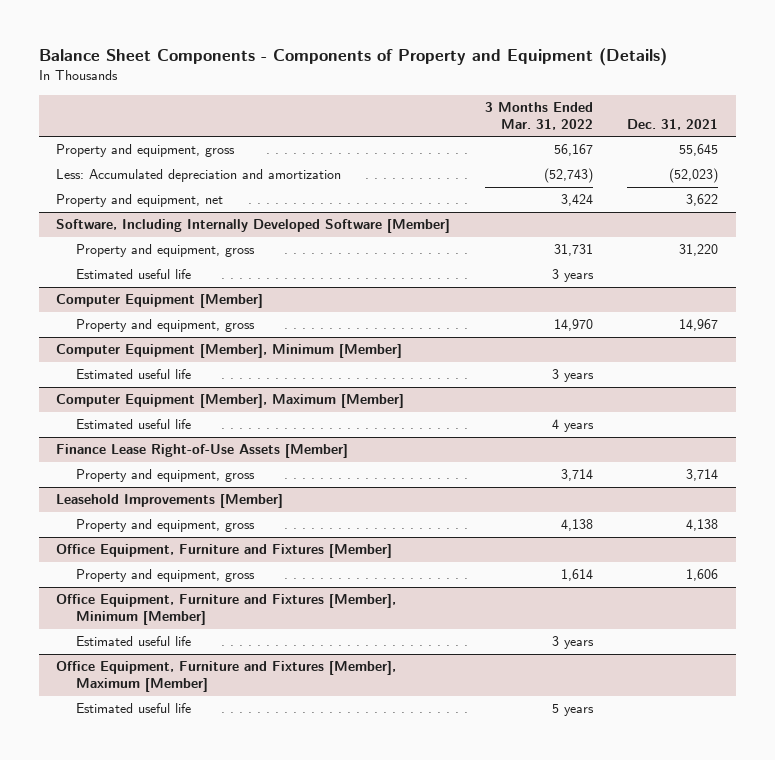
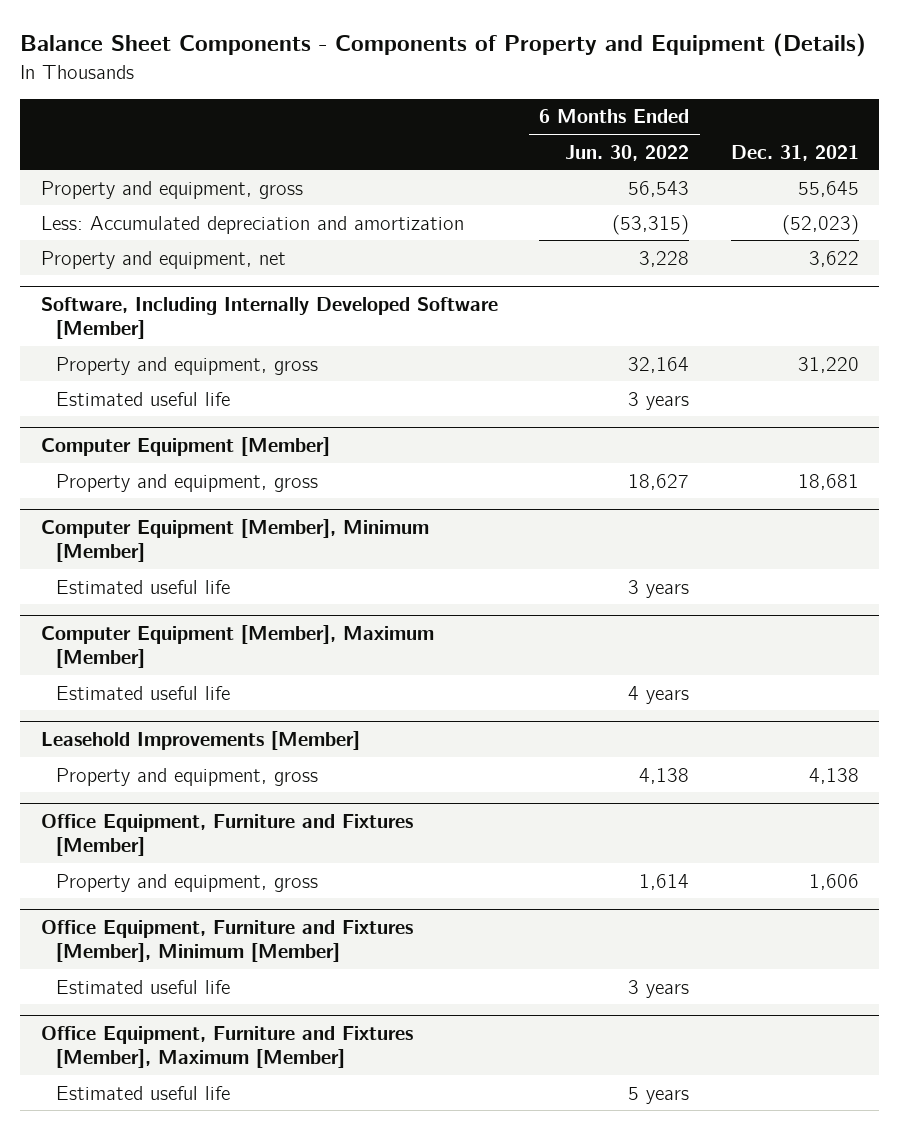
- | 3 Months Ended Mar. 31, 2022 | Dec. 31, 2021
+ | 6 Months Ended Jun. 30, 2022 | Dec. 31, 2021
@ Computer Equipment [Member]
- Property and equipment, gross | 14,970 | 14,967
+ Property and equipment, gross | 18,627 | 18,681
- Finance Lease Right-of-Use Assets [Member]
- Property and equipment, gross | 3,714 | 3,714

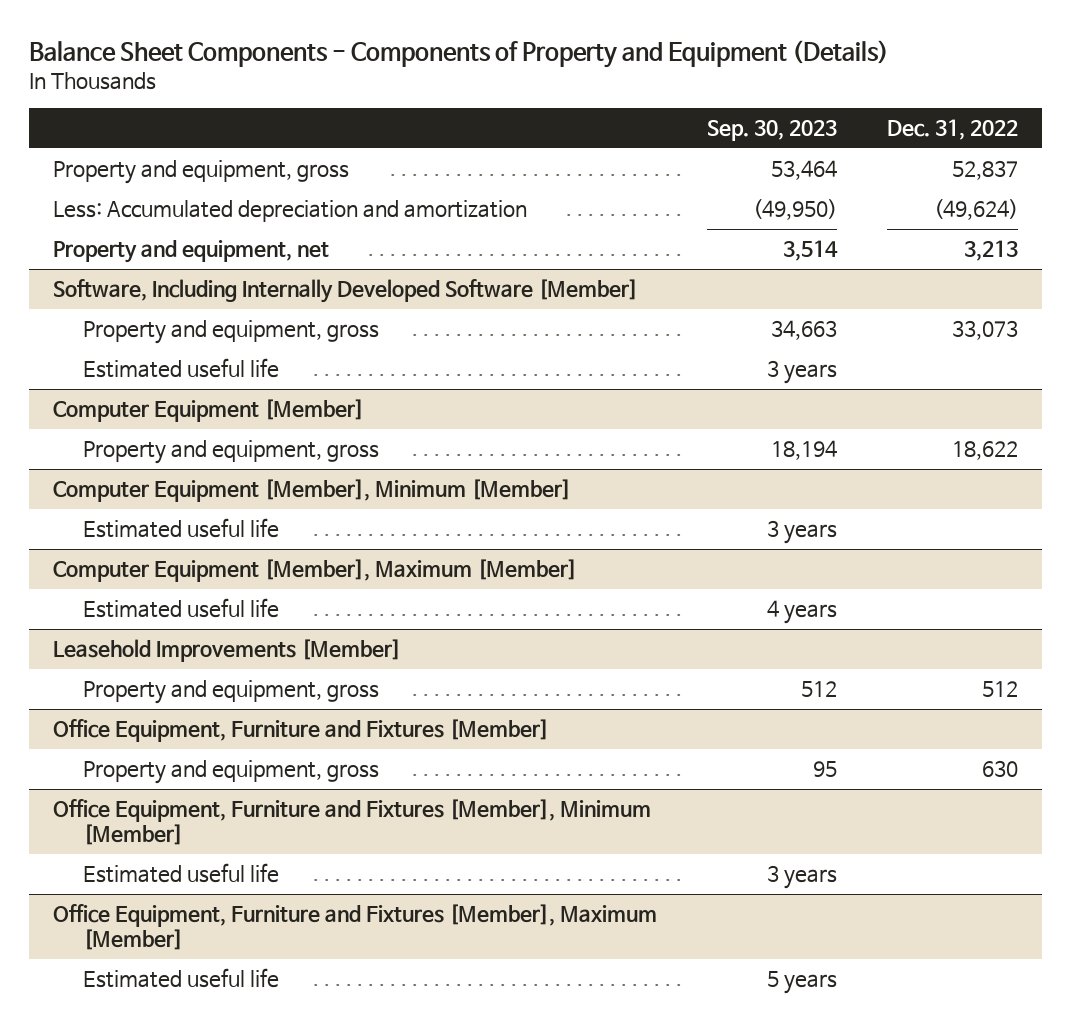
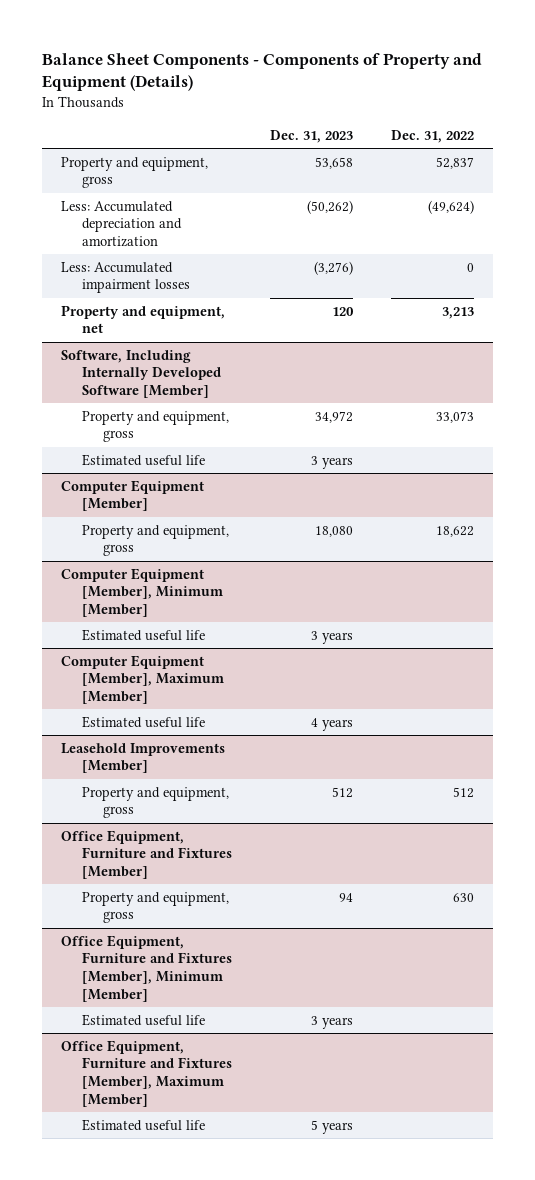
- | Sep. 30, 2023 | Dec. 31, 2022
+ | Dec. 31, 2023 | Dec. 31, 2022
+ Less: Accumulated impairment losses | (3,276) | 0

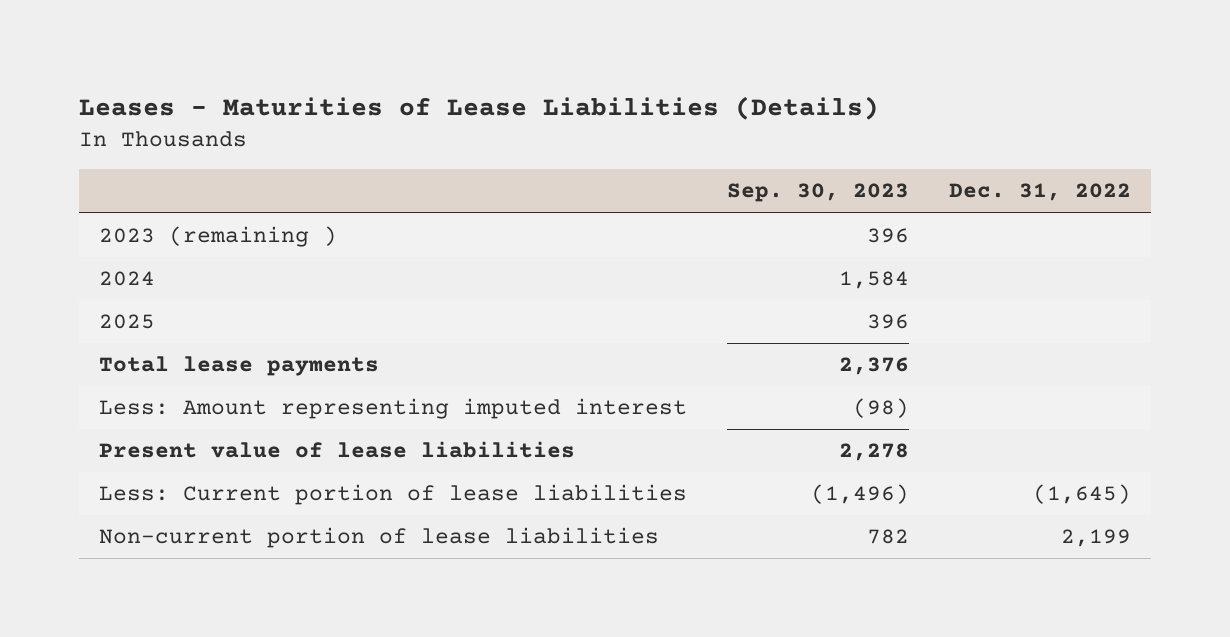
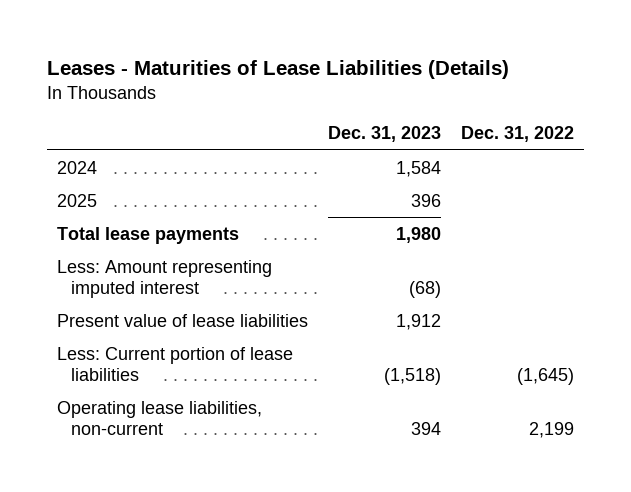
- | Sep. 30, 2023 | Dec. 31, 2022
+ | Dec. 31, 2023 | Dec. 31, 2022
- 2023 (remaining ) | 396 |
- Non-current portion of lease liabilities | 782 | 2,199
+ Operating lease liabilities, non-current | 394 | 2,199

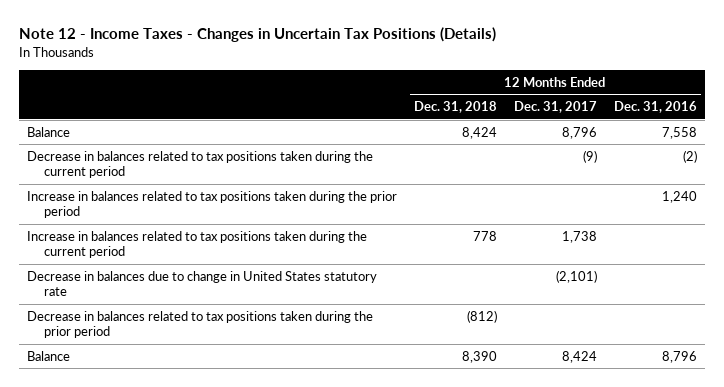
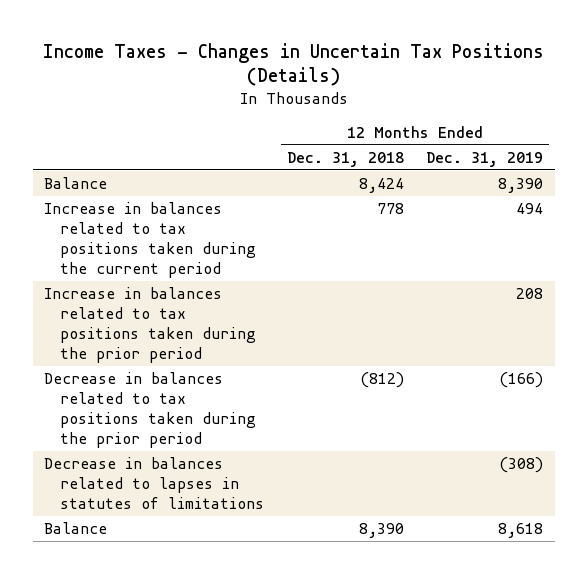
- Note 12 - Income Taxes - Changes in Uncertain Tax Positions (Details)
+ Income Taxes - Changes in Uncertain Tax Positions (Details)
- | 12 Months Ended Dec. 31, 2018 | 12 Months Ended Dec. 31, 2017 | 12 Months Ended Dec. 31, 2016
+ | 12 Months Ended Dec. 31, 2018 | 12 Months Ended Dec. 31, 2019
- Decrease in balances related to tax positions taken during the current period | | (9) | (2)
- Decrease in balances due to change in United States statutory rate | | (2,101) |
moved down: Increase in balances related to tax positions taken during the prior period | | 208
+ Decrease in balances related to lapses in statutes of limitations | | (308)

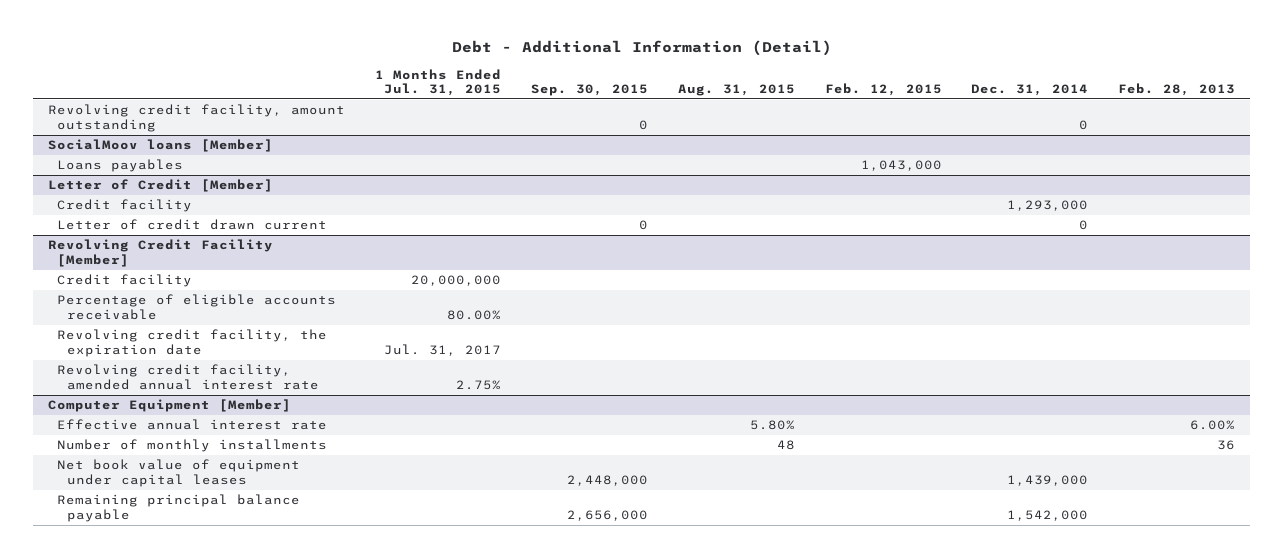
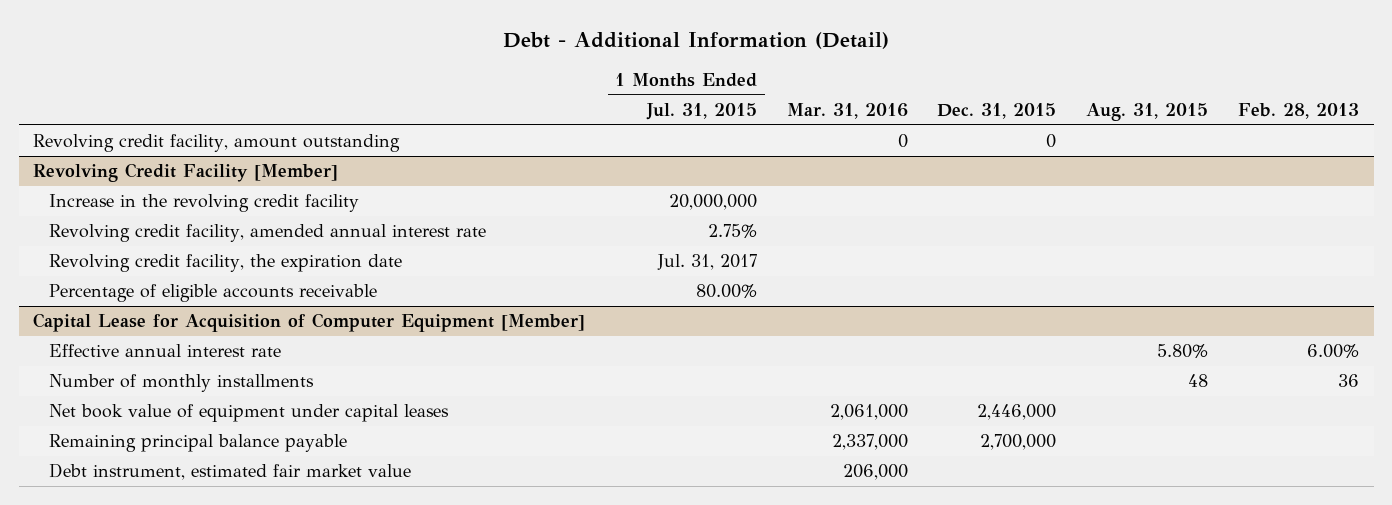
- | 1 Months Ended Jul. 31, 2015 | Sep. 30, 2015 | Aug. 31, 2015 | Feb. 12, 2015 | Dec. 31, 2014 | Feb. 28, 2013
+ | 1 Months Ended Jul. 31, 2015 | Mar. 31, 2016 | Dec. 31, 2015 | Aug. 31, 2015 | Feb. 28, 2013
- SocialMoov loans [Member]
- Loans payables | | | | 1,043,000 | |
- Letter of Credit [Member]
- Credit facility | | | | | 1,293,000 |
- Letter of credit drawn current | | 0 | | | 0 |
@ Revolving Credit Facility [Member]
- Credit facility | 20,000,000 | | | | |
+ Increase in the revolving credit facility | 20,000,000 | | | |
- Computer Equipment [Member]
@ Revolving Credit Facility [Member]
moved down: Revolving credit facility, the expiration date | Jul. 31, 2017 | | | |
moved down: Percentage of eligible accounts receivable | 80.00% | | | |
+ Capital Lease for Acquisition of Computer Equipment [Member]
+ Debt instrument, estimated fair market value | | 206,000 | | |

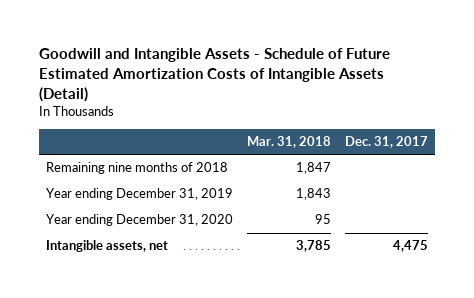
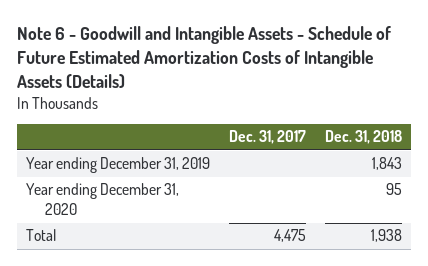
- Goodwill and Intangible Assets - Schedule of Future Estimated Amortization Costs of Intangible Assets (Detail)
+ Note 6 - Goodwill and Intangible Assets - Schedule of Future Estimated Amortization Costs of Intangible Assets (Details)
- | Mar. 31, 2018 | Dec. 31, 2017
+ | Dec. 31, 2017 | Dec. 31, 2018
- Remaining nine months of 2018 | 1,847 |
- Intangible assets, net | 3,785 | 4,475
+ Total | 4,475 | 1,938

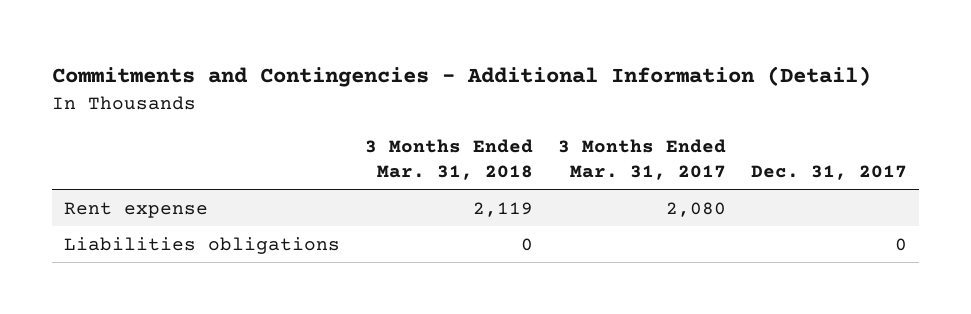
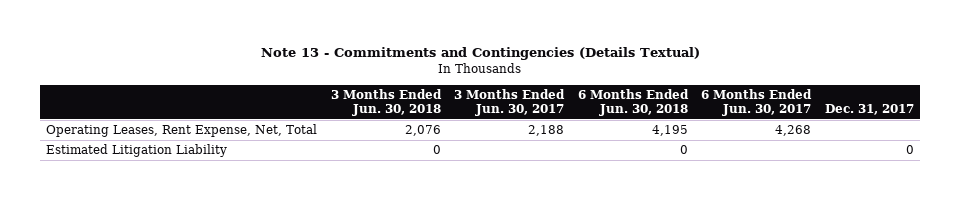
- Commitments and Contingencies - Additional Information (Detail)
+ Note 13 - Commitments and Contingencies (Details Textual)
- | 3 Months Ended Mar. 31, 2018 | 3 Months Ended Mar. 31, 2017 | Dec. 31, 2017
+ | 3 Months Ended Jun. 30, 2018 | 3 Months Ended Jun. 30, 2017 | 6 Months Ended Jun. 30, 2018 | 6 Months Ended Jun. 30, 2017 | Dec. 31, 2017
- Rent expense | 2,119 | 2,080 |
- Liabilities obligations | 0 | | 0
+ Operating Leases, Rent Expense, Net, Total | 2,076 | 2,188 | 4,195 | 4,268 |
+ Estimated Litigation Liability | 0 | | 0 | | 0

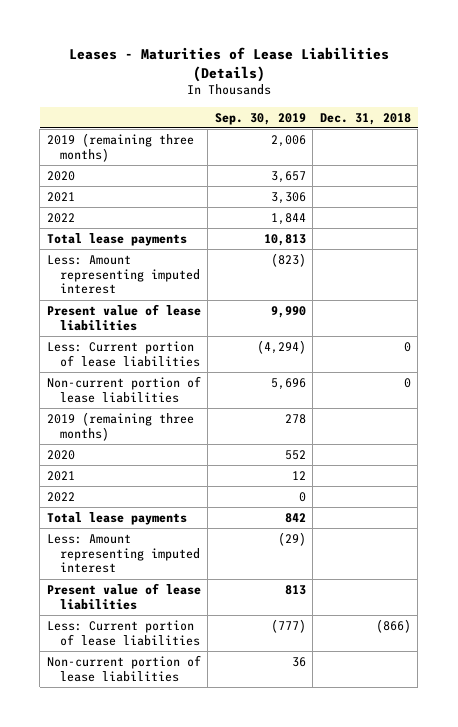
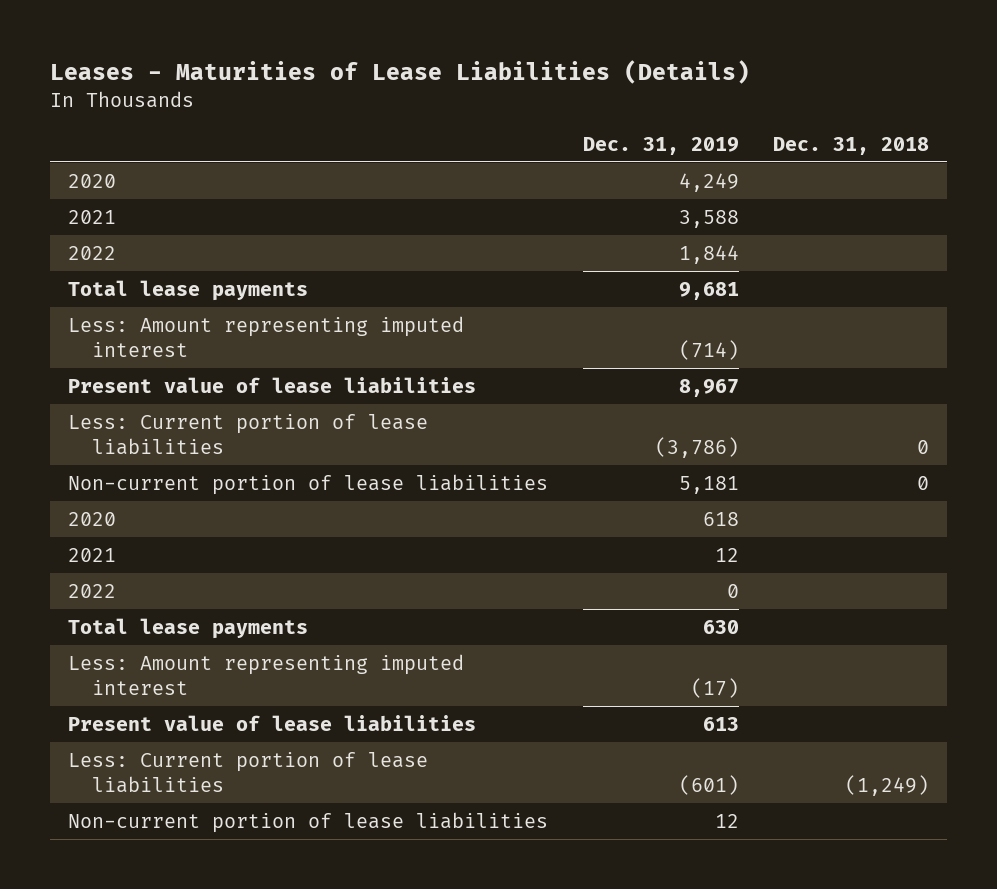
- | Sep. 30, 2019 | Dec. 31, 2018
+ | Dec. 31, 2019 | Dec. 31, 2018
- 2019 (remaining three months) | 2,006 |
- 2019 (remaining three months) | 278 |
- Less: Current portion of lease liabilities | (777) | (866)
+ Less: Current portion of lease liabilities | (601) | (1,249)

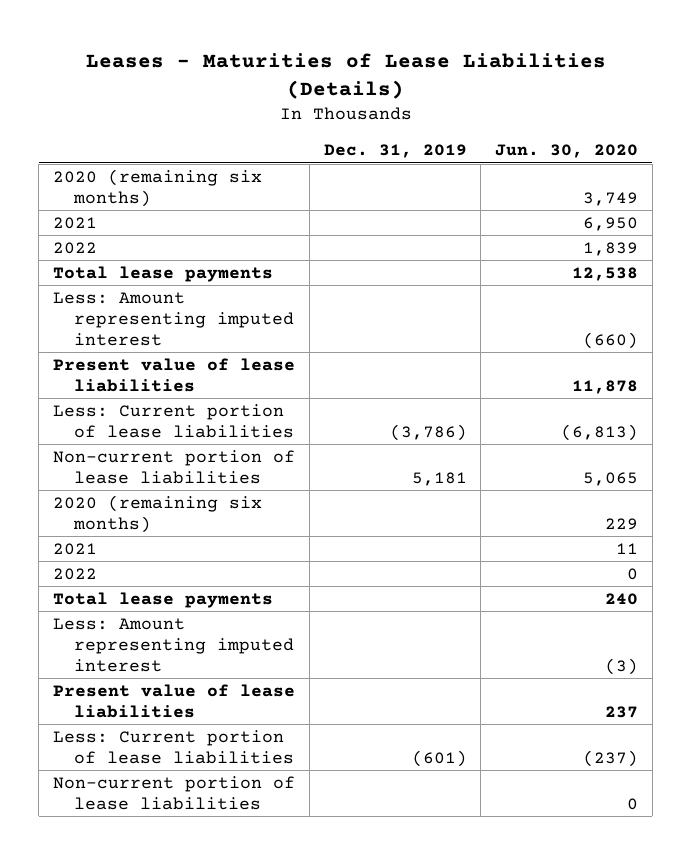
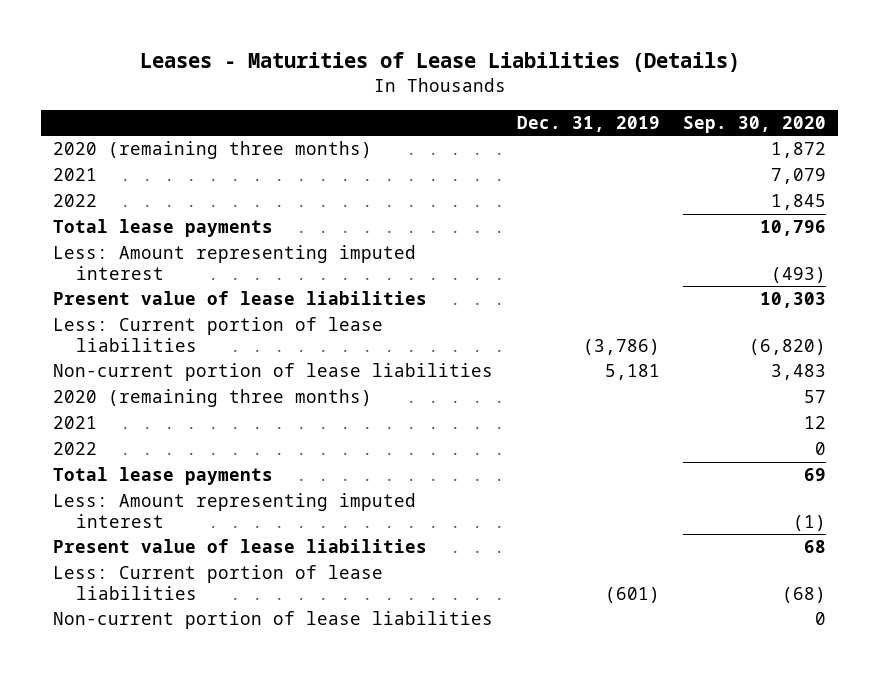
- | Dec. 31, 2019 | Jun. 30, 2020
+ | Dec. 31, 2019 | Sep. 30, 2020
- 2020 (remaining six months) | | 3,749
+ 2020 (remaining three months) | | 1,872
- 2020 (remaining six months) | | 229
+ 2020 (remaining three months) | | 57

